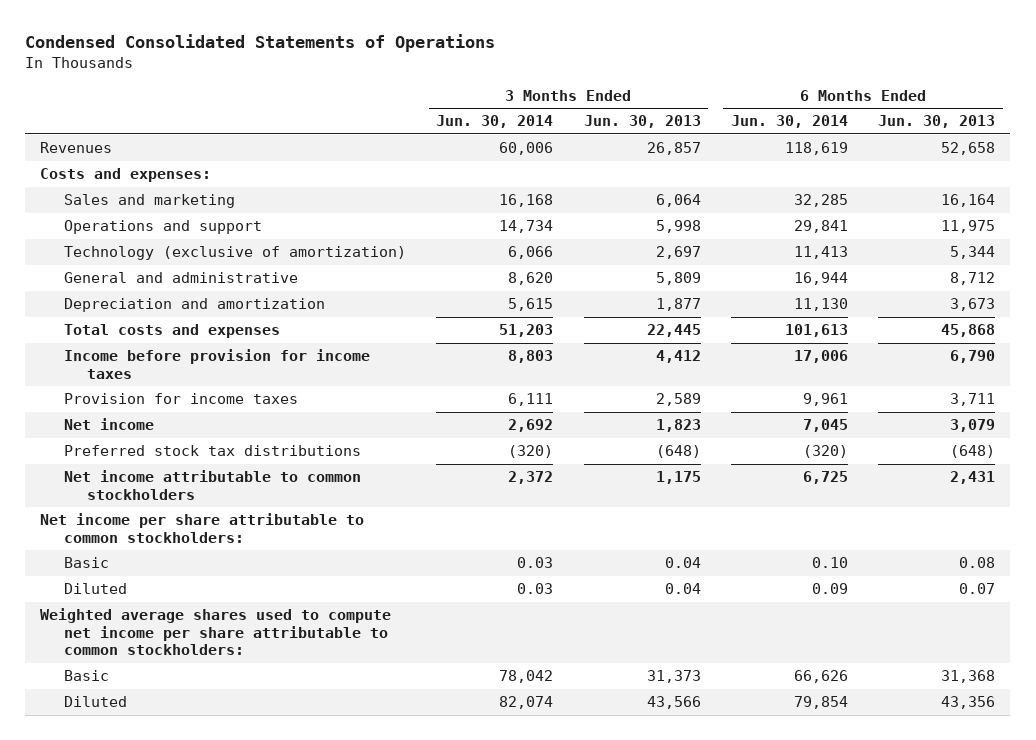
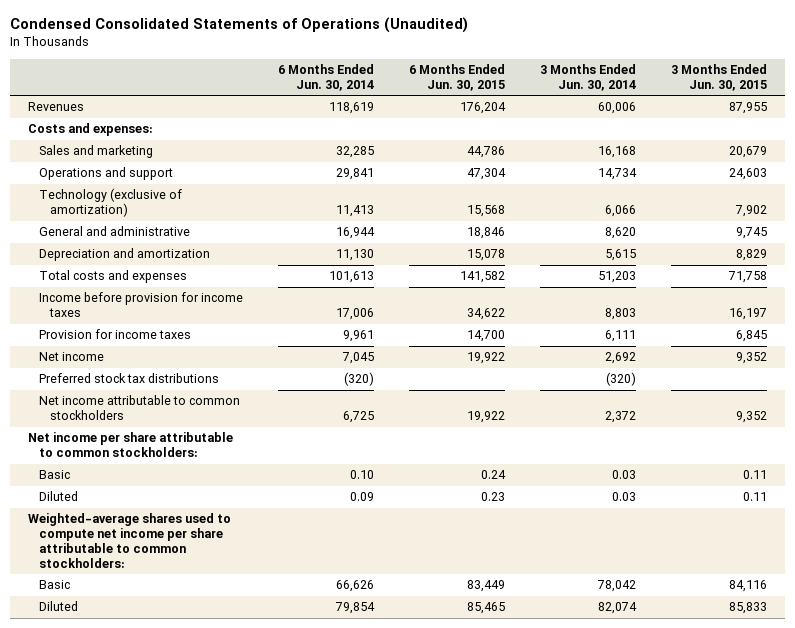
- Condensed Consolidated Statements of Operations
+ Condensed Consolidated Statements of Operations (Unaudited)
- | 3 Months Ended Jun. 30, 2014 | 3 Months Ended Jun. 30, 2013 | 6 Months Ended Jun. 30, 2014 | 6 Months Ended Jun. 30, 2013
+ | 6 Months Ended Jun. 30, 2014 | 6 Months Ended Jun. 30, 2015 | 3 Months Ended Jun. 30, 2014 | 3 Months Ended Jun. 30, 2015
- Weighted average shares used to compute net income per share attributable to common stockholders:
+ Weighted-average shares used to compute net income per share attributable to common stockholders:

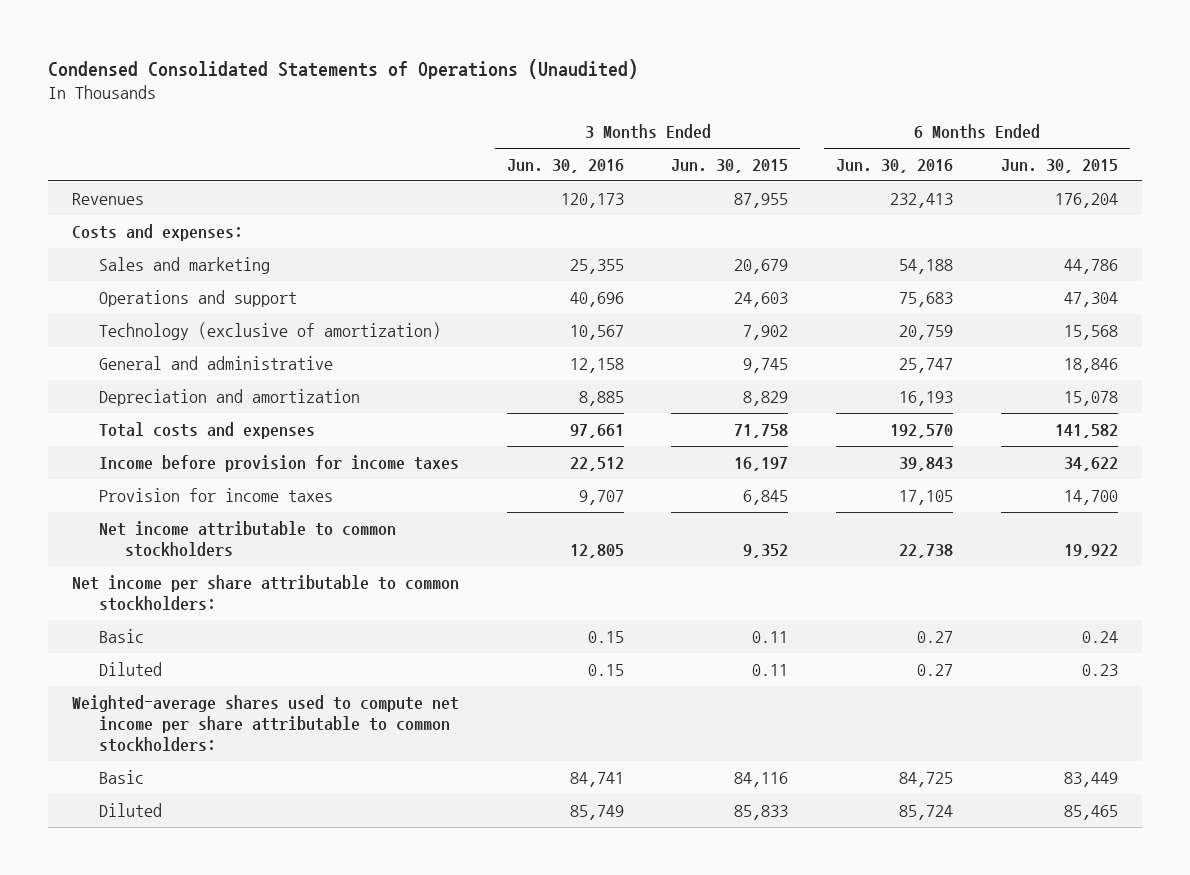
- | 6 Months Ended Jun. 30, 2014 | 6 Months Ended Jun. 30, 2015 | 3 Months Ended Jun. 30, 2014 | 3 Months Ended Jun. 30, 2015
+ | 3 Months Ended Jun. 30, 2016 | 3 Months Ended Jun. 30, 2015 | 6 Months Ended Jun. 30, 2016 | 6 Months Ended Jun. 30, 2015
- Net income | 7,045 | 19,922 | 2,692 | 9,352
- Preferred stock tax distributions | (320) | | (320) |

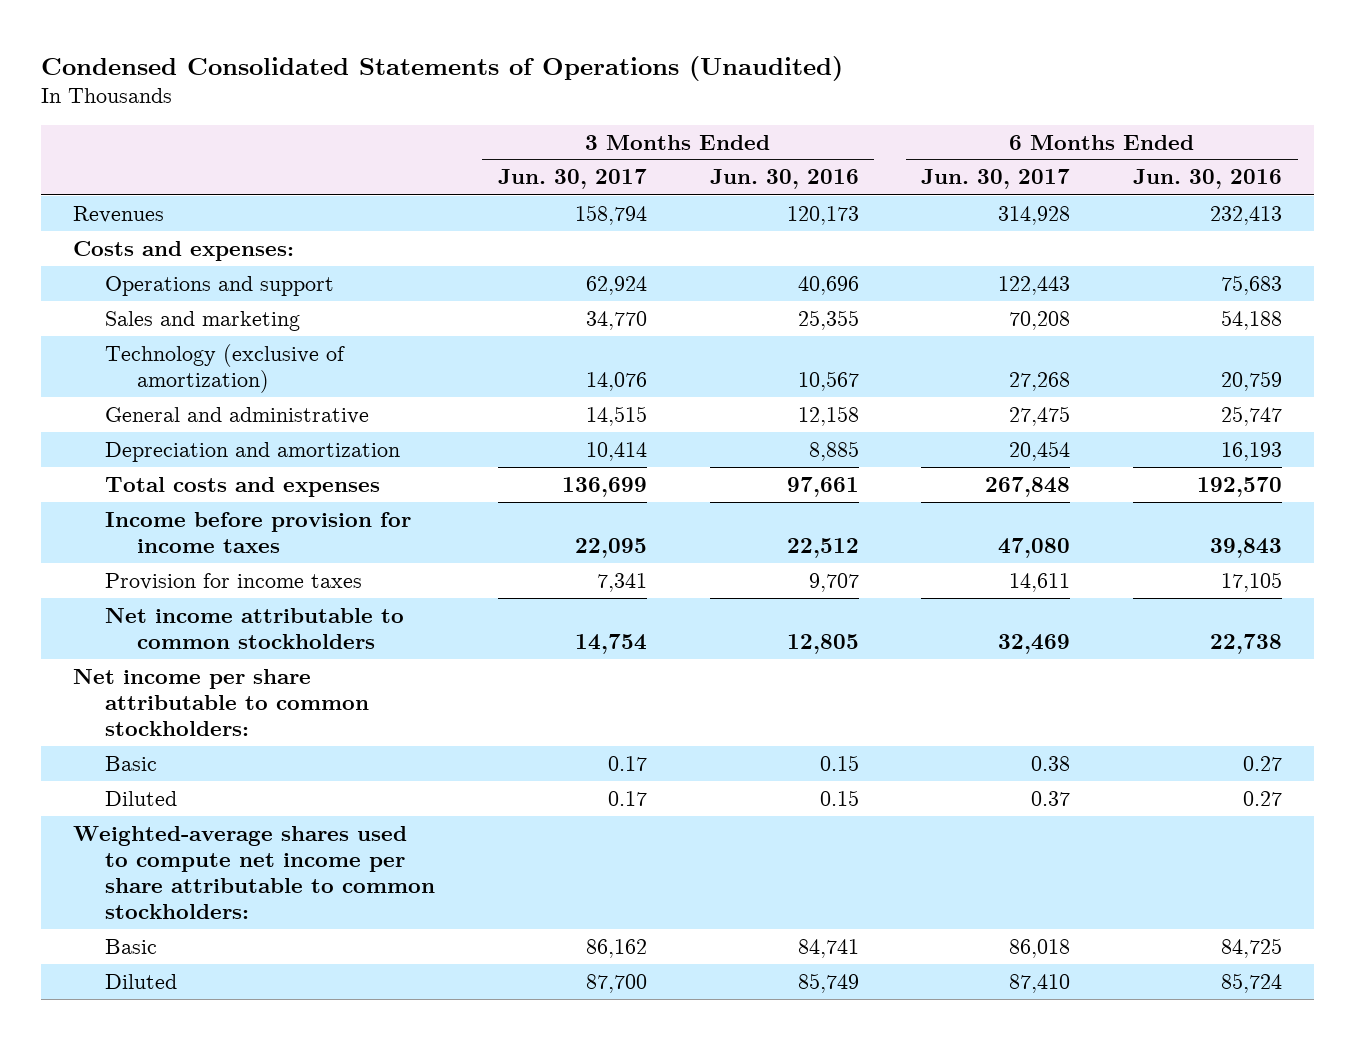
- | 3 Months Ended Jun. 30, 2016 | 3 Months Ended Jun. 30, 2015 | 6 Months Ended Jun. 30, 2016 | 6 Months Ended Jun. 30, 2015
+ | 3 Months Ended Jun. 30, 2017 | 3 Months Ended Jun. 30, 2016 | 6 Months Ended Jun. 30, 2017 | 6 Months Ended Jun. 30, 2016
moved down: Sales and marketing | 34,770 | 25,355 | 70,208 | 54,188

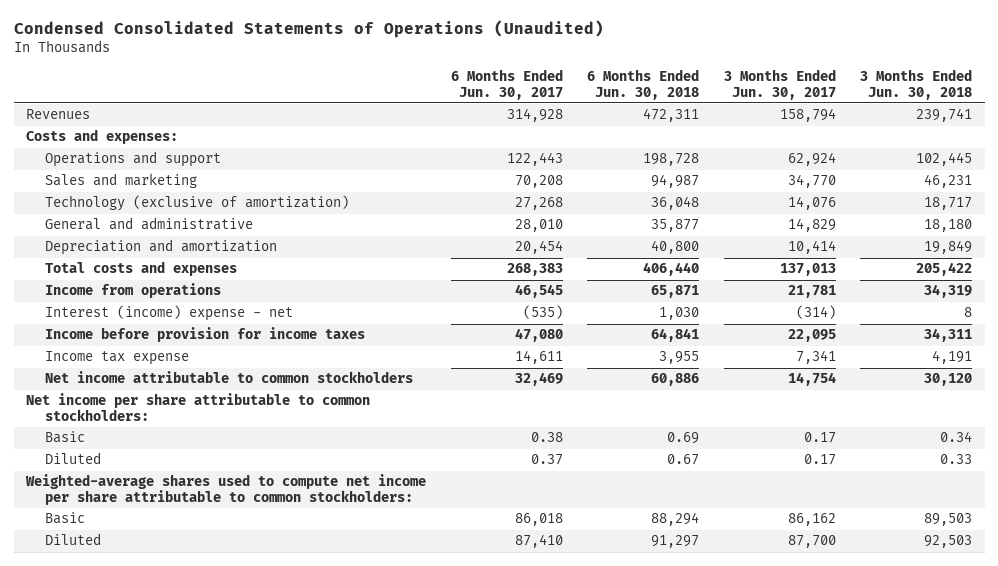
- | 3 Months Ended Jun. 30, 2017 | 3 Months Ended Jun. 30, 2016 | 6 Months Ended Jun. 30, 2017 | 6 Months Ended Jun. 30, 2016
+ | 6 Months Ended Jun. 30, 2017 | 6 Months Ended Jun. 30, 2018 | 3 Months Ended Jun. 30, 2017 | 3 Months Ended Jun. 30, 2018
- General and administrative | 14,515 | 12,158 | 27,475 | 25,747
+ General and administrative | 28,010 | 35,877 | 14,829 | 18,180
- Total costs and expenses | 136,699 | 97,661 | 267,848 | 192,570
+ Total costs and expenses | 268,383 | 406,440 | 137,013 | 205,422
+ Income from operations | 46,545 | 65,871 | 21,781 | 34,319
+ Interest (income) expense - net | (535) | 1,030 | (314) | 8
- Provision for income taxes | 7,341 | 9,707 | 14,611 | 17,105
+ Income tax expense | 14,611 | 3,955 | 7,341 | 4,191

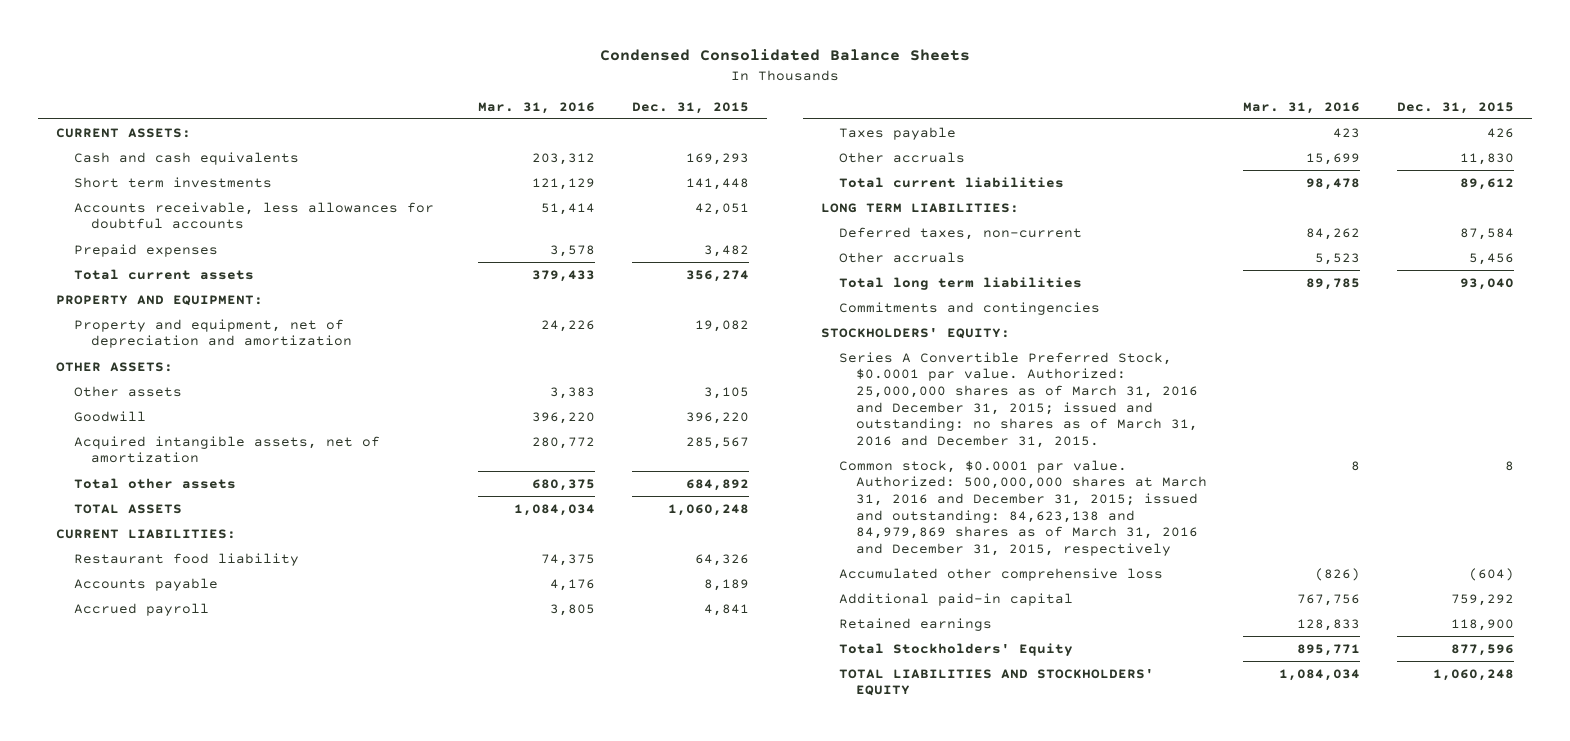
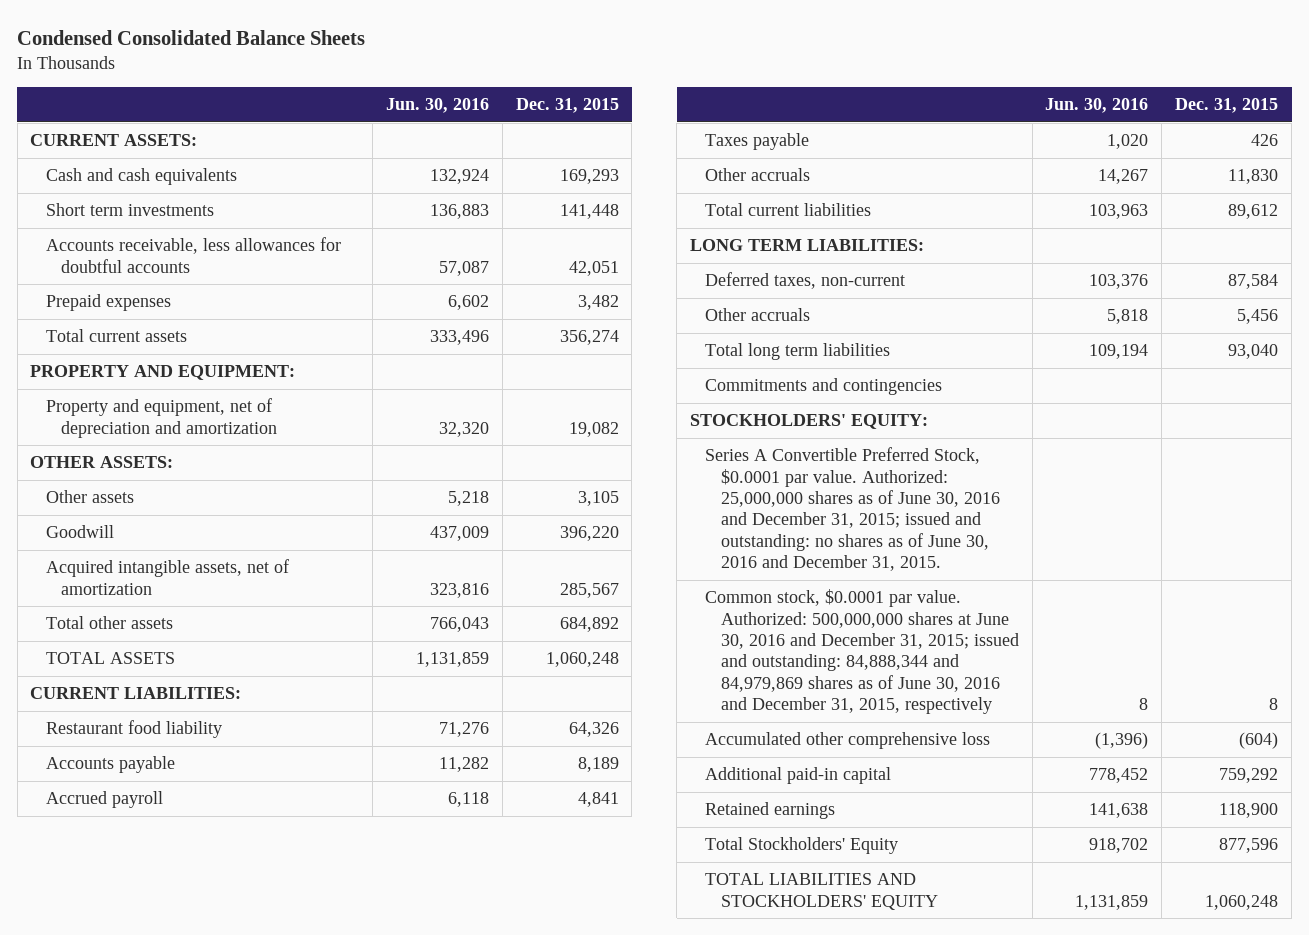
- | Mar. 31, 2016 | Dec. 31, 2015
+ | Jun. 30, 2016 | Dec. 31, 2015
- Series A Convertible Preferred Stock, $0.0001 par value. Authorized: 25,000,000 shares as of March 31, 2016 and December 31, 2015; issued and outstanding: no shares as of March 31, 2016 and December 31, 2015.
- Common stock, $0.0001 par value. Authorized: 500,000,000 shares at March 31, 2016 and December 31, 2015; issued and outstanding: 84,623,138 and 84,979,869 shares as of March 31, 2016 and December 31, 2015, respectively | 8 | 8
+ Series A Convertible Preferred Stock, $0.0001 par value. Authorized: 25,000,000 shares as of June 30, 2016 and December 31, 2015; issued and outstanding: no shares as of June 30, 2016 and December 31, 2015.
+ Common stock, $0.0001 par value. Authorized: 500,000,000 shares at June 30, 2016 and December 31, 2015; issued and outstanding: 84,888,344 and 84,979,869 shares as of June 30, 2016 and December 31, 2015, respectively | 8 | 8

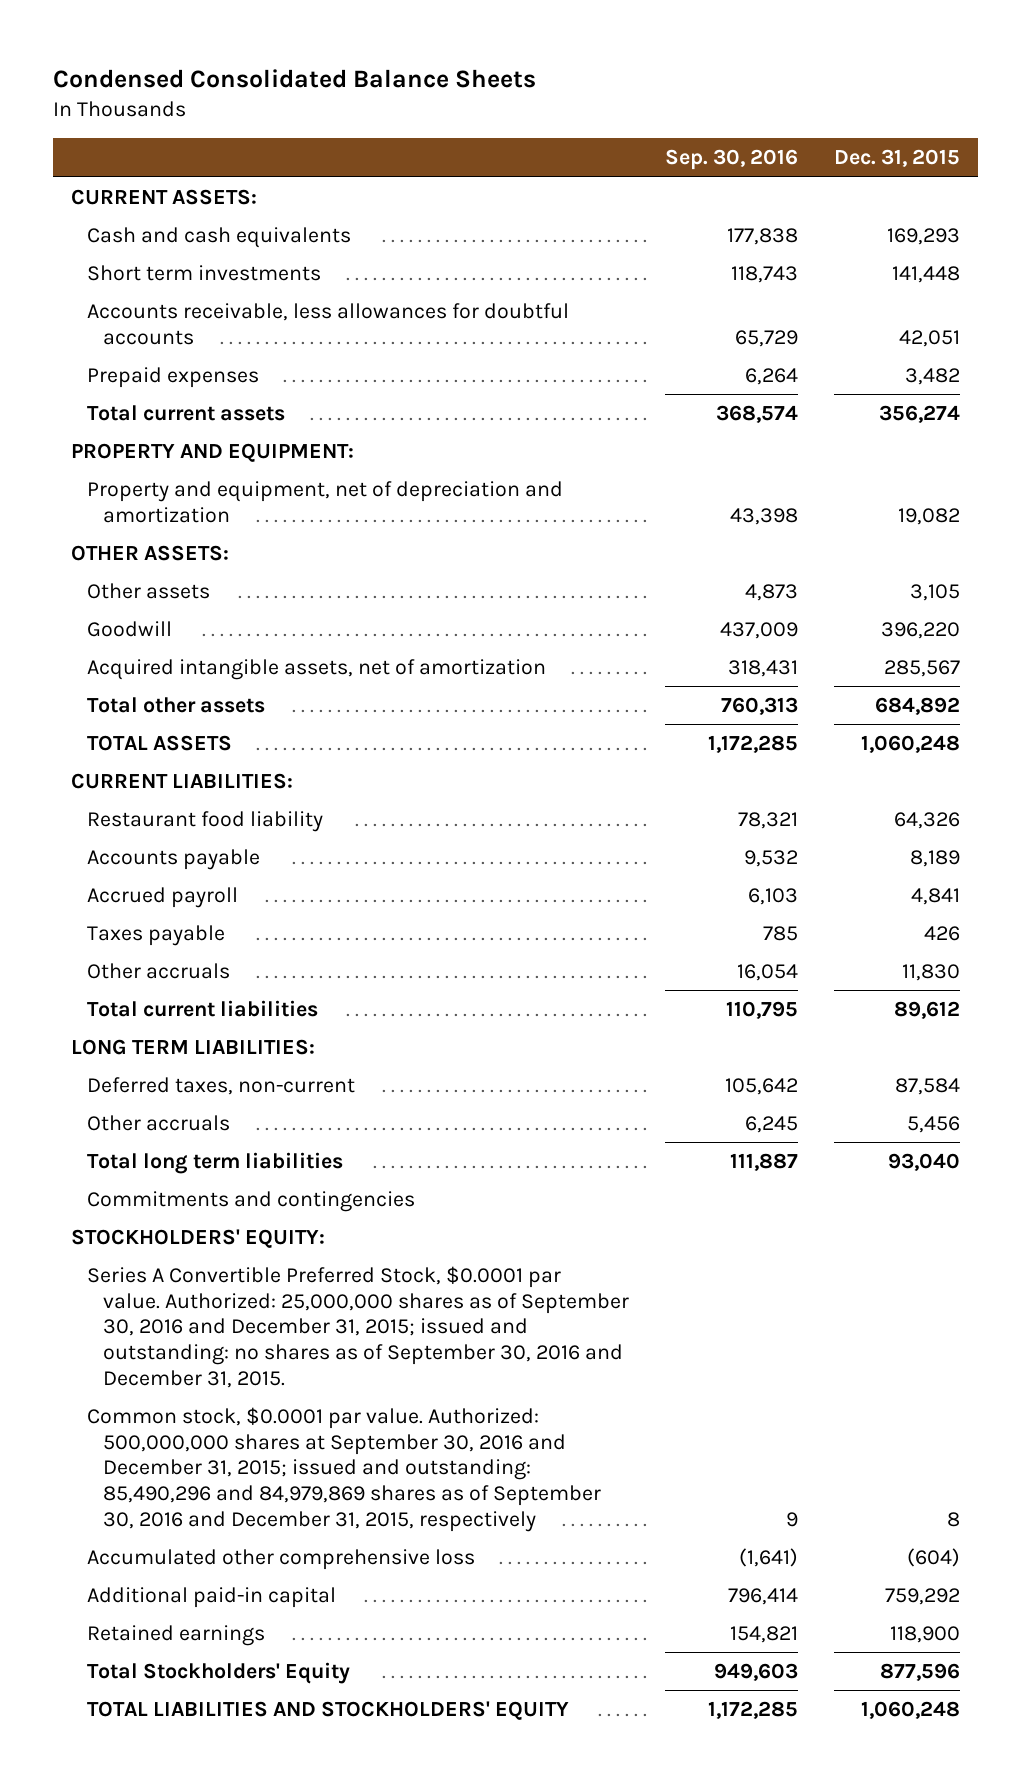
- | Jun. 30, 2016 | Dec. 31, 2015
+ | Sep. 30, 2016 | Dec. 31, 2015
- Series A Convertible Preferred Stock, $0.0001 par value. Authorized: 25,000,000 shares as of June 30, 2016 and December 31, 2015; issued and outstanding: no shares as of June 30, 2016 and December 31, 2015.
- Common stock, $0.0001 par value. Authorized: 500,000,000 shares at June 30, 2016 and December 31, 2015; issued and outstanding: 84,888,344 and 84,979,869 shares as of June 30, 2016 and December 31, 2015, respectively | 8 | 8
+ Series A Convertible Preferred Stock, $0.0001 par value. Authorized: 25,000,000 shares as of September 30, 2016 and December 31, 2015; issued and outstanding: no shares as of September 30, 2016 and December 31, 2015.
+ Common stock, $0.0001 par value. Authorized: 500,000,000 shares at September 30, 2016 and December 31, 2015; issued and outstanding: 85,490,296 and 84,979,869 shares as of September 30, 2016 and December 31, 2015, respectively | 9 | 8

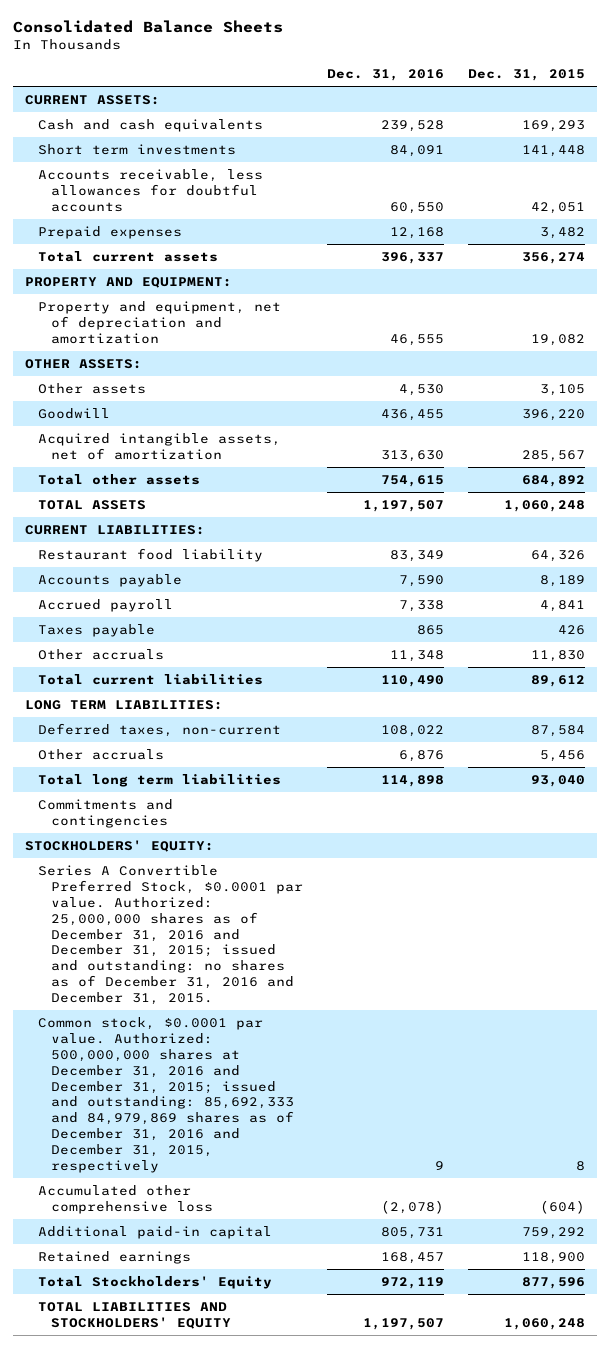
- Condensed Consolidated Balance Sheets
+ Consolidated Balance Sheets
- | Sep. 30, 2016 | Dec. 31, 2015
+ | Dec. 31, 2016 | Dec. 31, 2015
- Series A Convertible Preferred Stock, $0.0001 par value. Authorized: 25,000,000 shares as of September 30, 2016 and December 31, 2015; issued and outstanding: no shares as of September 30, 2016 and December 31, 2015.
- Common stock, $0.0001 par value. Authorized: 500,000,000 shares at September 30, 2016 and December 31, 2015; issued and outstanding: 85,490,296 and 84,979,869 shares as of September 30, 2016 and December 31, 2015, respectively | 9 | 8
+ Series A Convertible Preferred Stock, $0.0001 par value. Authorized: 25,000,000 shares as of December 31, 2016 and December 31, 2015; issued and outstanding: no shares as of December 31, 2016 and December 31, 2015.
+ Common stock, $0.0001 par value. Authorized: 500,000,000 shares at December 31, 2016 and December 31, 2015; issued and outstanding: 85,692,333 and 84,979,869 shares as of December 31, 2016 and December 31, 2015, respectively | 9 | 8

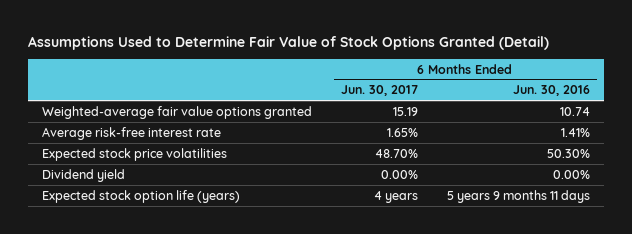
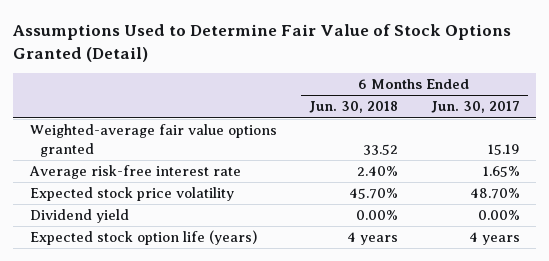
- | 6 Months Ended Jun. 30, 2017 | 6 Months Ended Jun. 30, 2016
+ | 6 Months Ended Jun. 30, 2018 | 6 Months Ended Jun. 30, 2017
- Expected stock price volatilities | 48.70% | 50.30%
+ Expected stock price volatility | 45.70% | 48.70%

